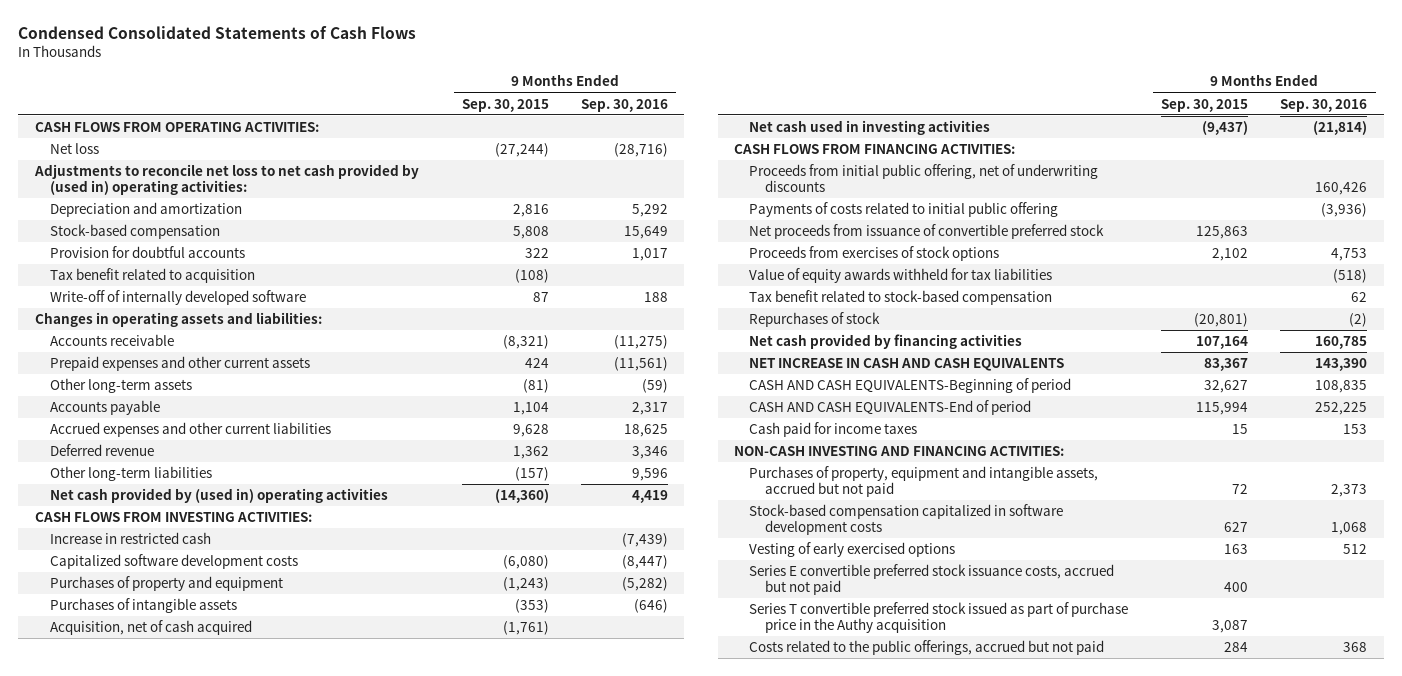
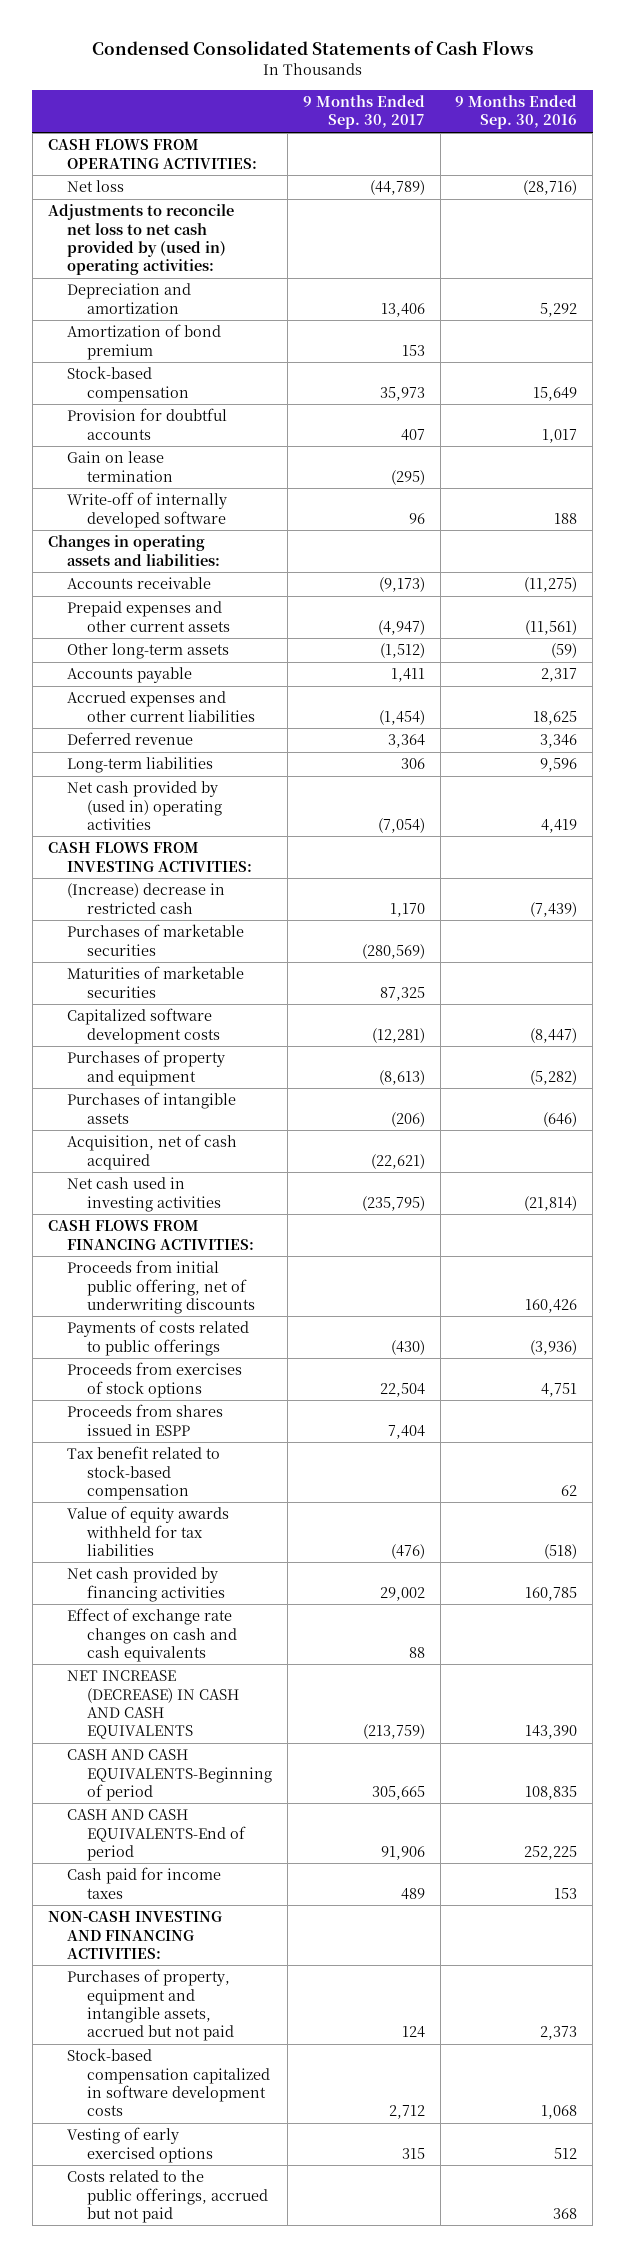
- | 9 Months Ended Sep. 30, 2015 | 9 Months Ended Sep. 30, 2016
+ | 9 Months Ended Sep. 30, 2017 | 9 Months Ended Sep. 30, 2016
+ Amortization of bond premium | 153 |
- Tax benefit related to acquisition | (108) |
+ Gain on lease termination | (295) |
- Other long-term liabilities | (157) | 9,596
+ Long-term liabilities | 306 | 9,596
- Increase in restricted cash | | (7,439)
+ (Increase) decrease in restricted cash | 1,170 | (7,439)
+ Purchases of marketable securities | (280,569) |
+ Maturities of marketable securities | 87,325 |
- Payments of costs related to initial public offering | | (3,936)
- Net proceeds from issuance of convertible preferred stock | 125,863 |
- Proceeds from exercises of stock options | 2,102 | 4,753
+ Payments of costs related to public offerings | (430) | (3,936)
+ Proceeds from exercises of stock options | 22,504 | 4,751
+ Proceeds from shares issued in ESPP | 7,404 |
- Repurchases of stock | (20,801) | (2)
moved down: Value of equity awards withheld for tax liabilities | (476) | (518)
- NET INCREASE IN CASH AND CASH EQUIVALENTS | 83,367 | 143,390
+ Effect of exchange rate changes on cash and cash equivalents | 88 |
+ NET INCREASE (DECREASE) IN CASH AND CASH EQUIVALENTS | (213,759) | 143,390
- Series E convertible preferred stock issuance costs, accrued but not paid | 400 |
- Series T convertible preferred stock issued as part of purchase price in the Authy acquisition | 3,087 |

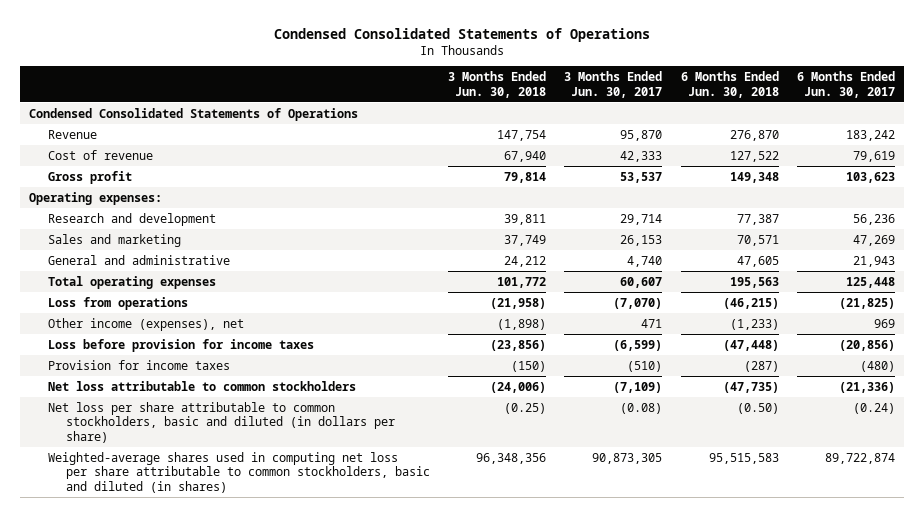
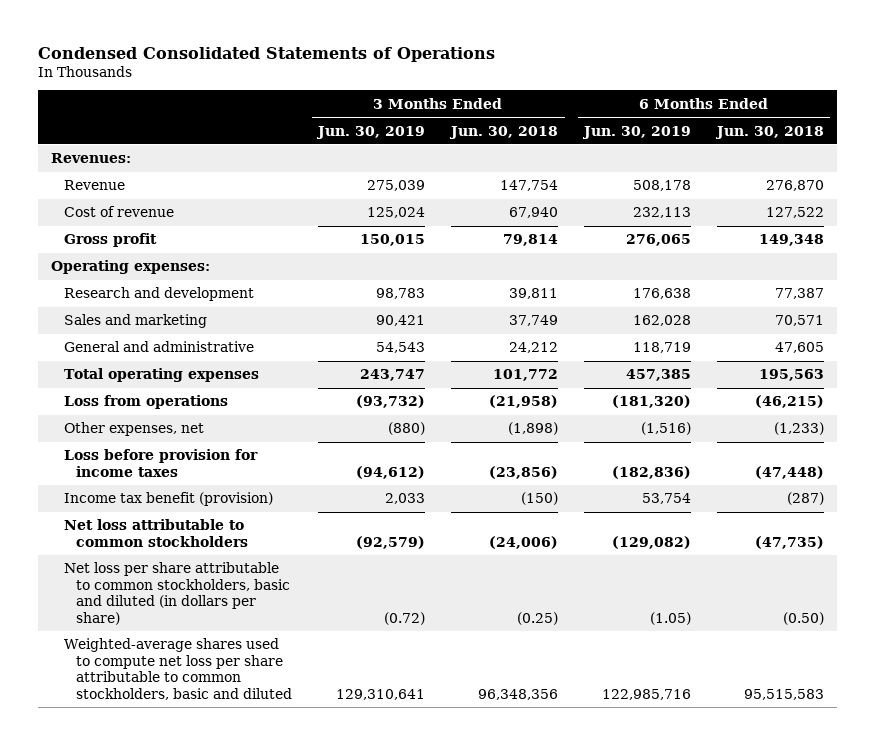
- | 3 Months Ended Jun. 30, 2018 | 3 Months Ended Jun. 30, 2017 | 6 Months Ended Jun. 30, 2018 | 6 Months Ended Jun. 30, 2017
+ | 3 Months Ended Jun. 30, 2019 | 3 Months Ended Jun. 30, 2018 | 6 Months Ended Jun. 30, 2019 | 6 Months Ended Jun. 30, 2018
- Condensed Consolidated Statements of Operations
+ Revenues:
- Other income (expenses), net | (1,898) | 471 | (1,233) | 969
+ Other expenses, net | (880) | (1,898) | (1,516) | (1,233)
- Provision for income taxes | (150) | (510) | (287) | (480)
+ Income tax benefit (provision) | 2,033 | (150) | 53,754 | (287)
- Weighted-average shares used in computing net loss per share attributable to common stockholders, basic and diluted (in shares) | 96,348,356 | 90,873,305 | 95,515,583 | 89,722,874
+ Weighted-average shares used to compute net loss per share attributable to common stockholders, basic and diluted | 129,310,641 | 96,348,356 | 122,985,716 | 95,515,583

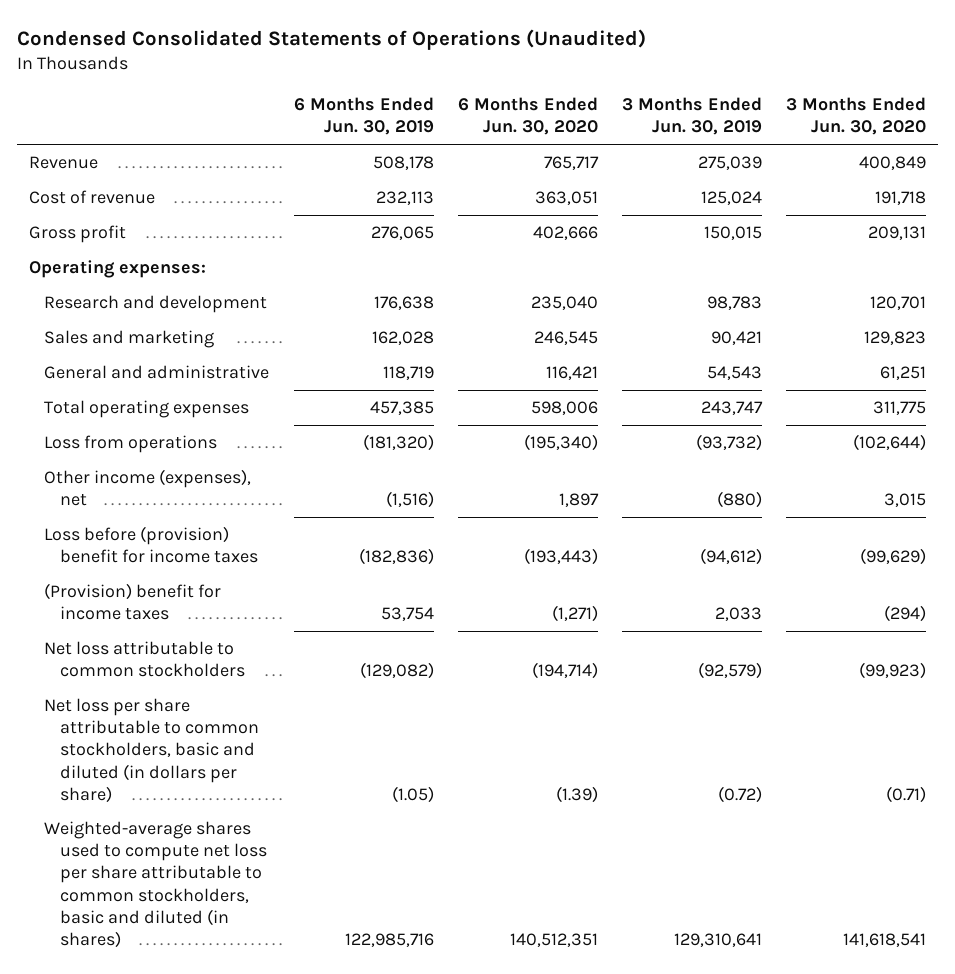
- Condensed Consolidated Statements of Operations
+ Condensed Consolidated Statements of Operations (Unaudited)
- | 3 Months Ended Jun. 30, 2019 | 3 Months Ended Jun. 30, 2018 | 6 Months Ended Jun. 30, 2019 | 6 Months Ended Jun. 30, 2018
+ | 6 Months Ended Jun. 30, 2019 | 6 Months Ended Jun. 30, 2020 | 3 Months Ended Jun. 30, 2019 | 3 Months Ended Jun. 30, 2020
- Revenues:
- Other expenses, net | (880) | (1,898) | (1,516) | (1,233)
- Loss before provision for income taxes | (94,612) | (23,856) | (182,836) | (47,448)
- Income tax benefit (provision) | 2,033 | (150) | 53,754 | (287)
+ Other income (expenses), net | (1,516) | 1,897 | (880) | 3,015
+ Loss before (provision) benefit for income taxes | (182,836) | (193,443) | (94,612) | (99,629)
+ (Provision) benefit for income taxes | 53,754 | (1,271) | 2,033 | (294)
- Weighted-average shares used to compute net loss per share attributable to common stockholders, basic and diluted | 129,310,641 | 96,348,356 | 122,985,716 | 95,515,583
+ Weighted-average shares used to compute net loss per share attributable to common stockholders, basic and diluted (in shares) | 122,985,716 | 140,512,351 | 129,310,641 | 141,618,541

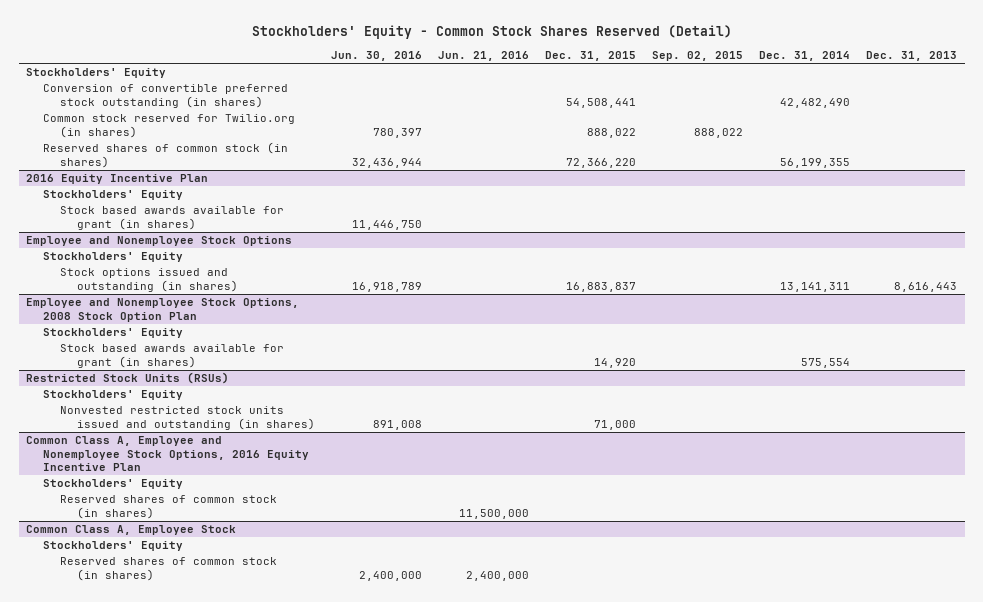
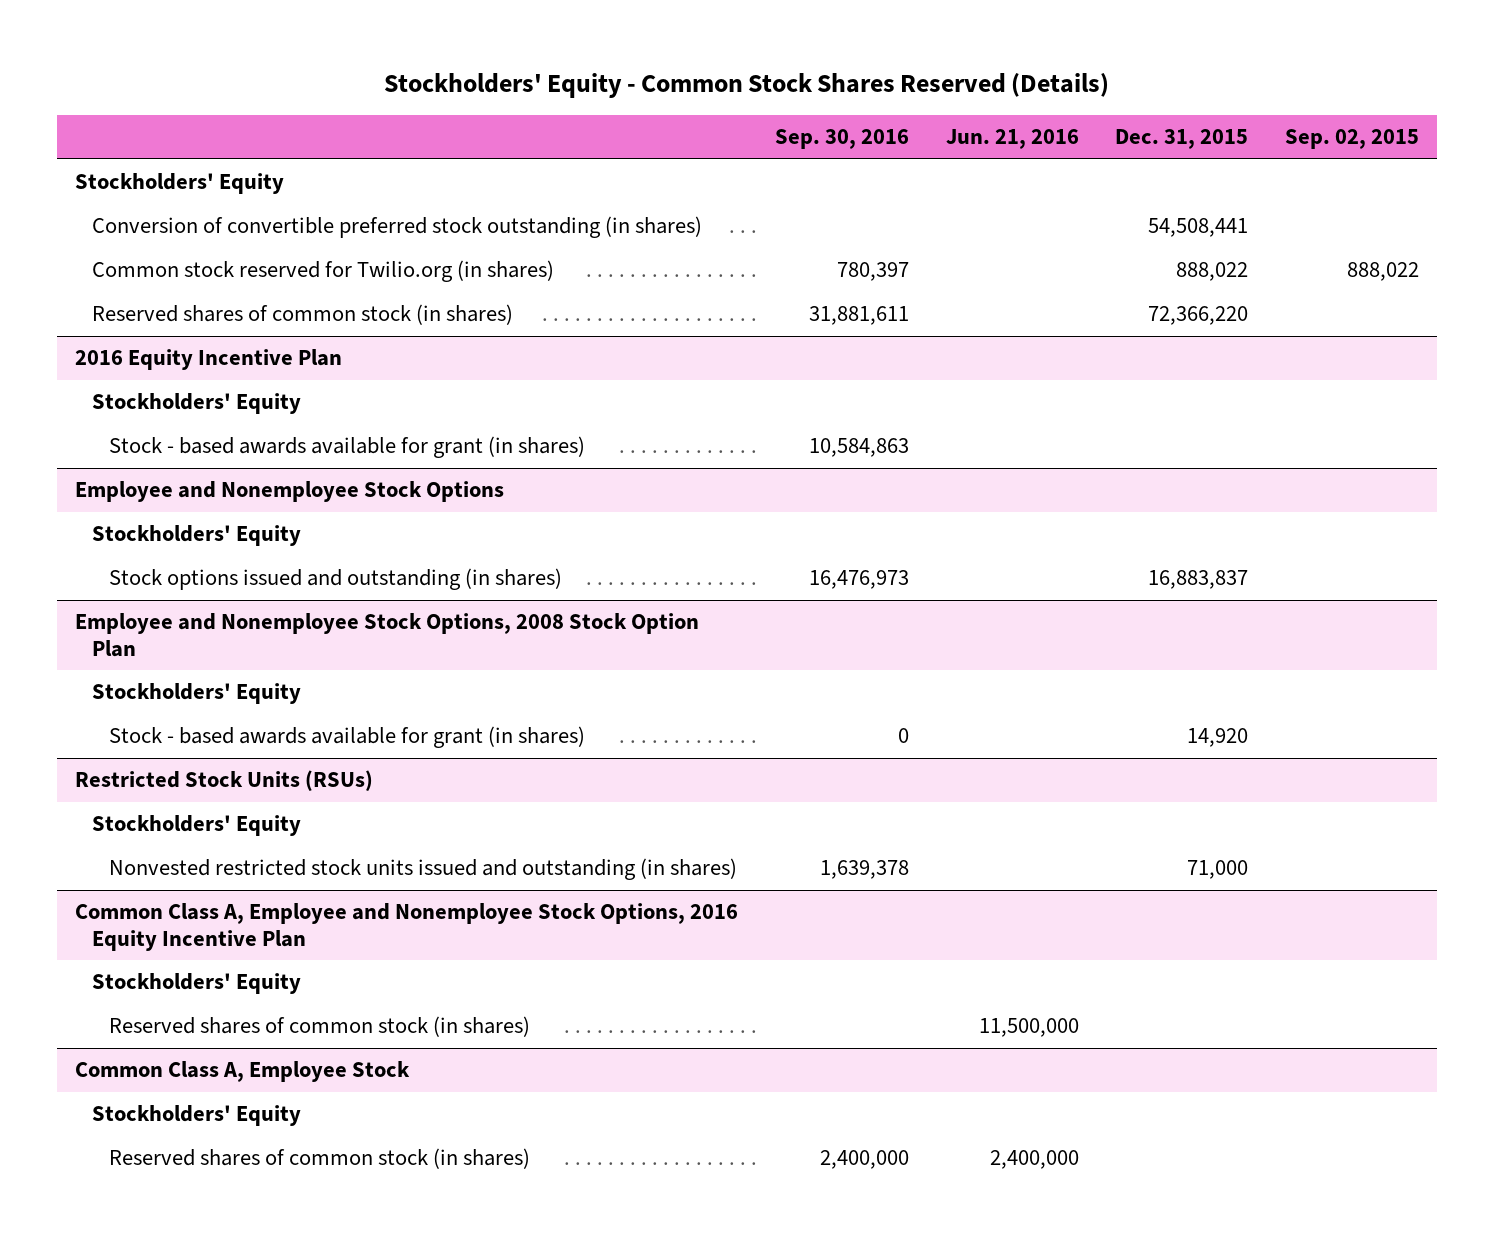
- Stockholders' Equity - Common Stock Shares Reserved (Detail)
+ Stockholders' Equity - Common Stock Shares Reserved (Details)
- | Jun. 30, 2016 | Jun. 21, 2016 | Dec. 31, 2015 | Sep. 02, 2015 | Dec. 31, 2014 | Dec. 31, 2013
+ | Sep. 30, 2016 | Jun. 21, 2016 | Dec. 31, 2015 | Sep. 02, 2015
@ 2016 Equity Incentive Plan
- Stock based awards available for grant (in shares) | 11,446,750 | | | | |
+ Stock - based awards available for grant (in shares) | 10,584,863 | | |
@ Employee and Nonemployee Stock Options, 2008 Stock Option Plan
- Stock based awards available for grant (in shares) | | | 14,920 | | 575,554 |
+ Stock - based awards available for grant (in shares) | 0 | | 14,920 |

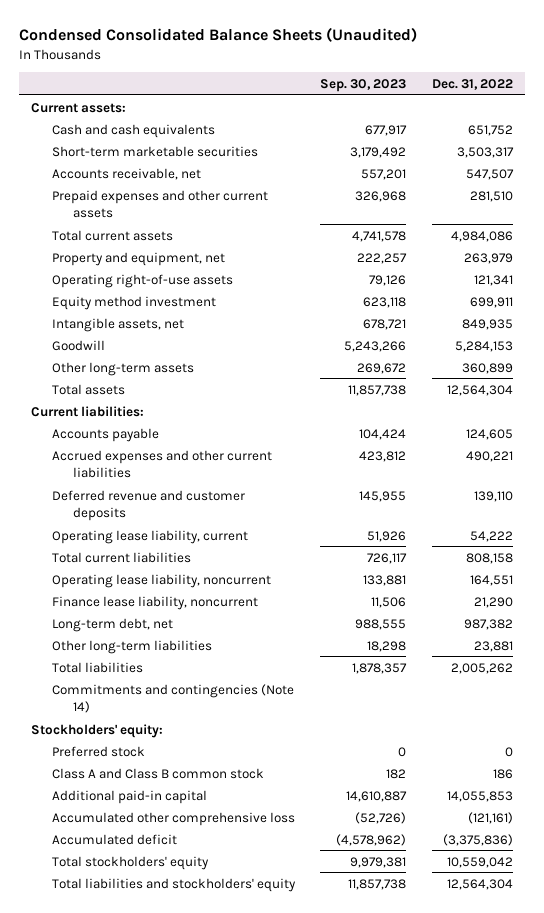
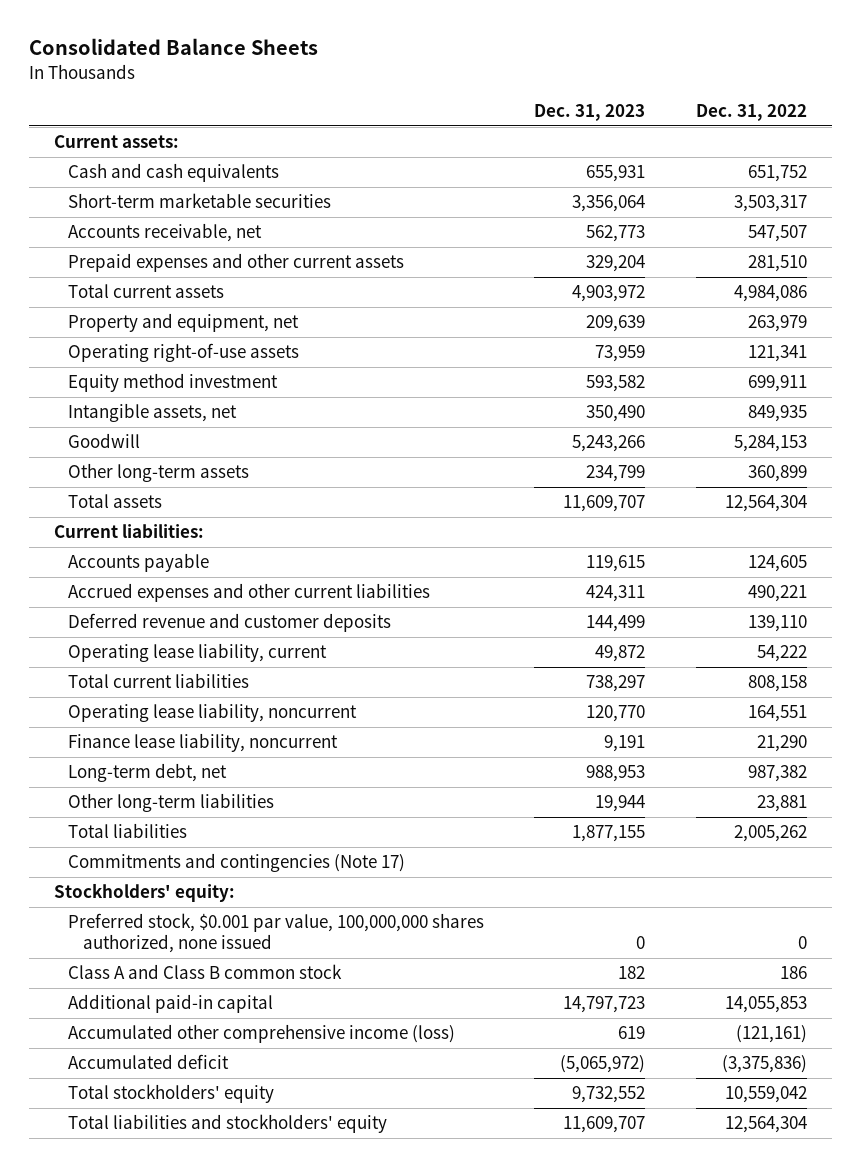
- Condensed Consolidated Balance Sheets (Unaudited)
+ Consolidated Balance Sheets
- | Sep. 30, 2023 | Dec. 31, 2022
+ | Dec. 31, 2023 | Dec. 31, 2022
- Commitments and contingencies (Note 14)
+ Commitments and contingencies (Note 17)
- Preferred stock | 0 | 0
+ Preferred stock, $0.001 par value, 100,000,000 shares authorized, none issued | 0 | 0
- Accumulated other comprehensive loss | (52,726) | (121,161)
+ Accumulated other comprehensive income (loss) | 619 | (121,161)

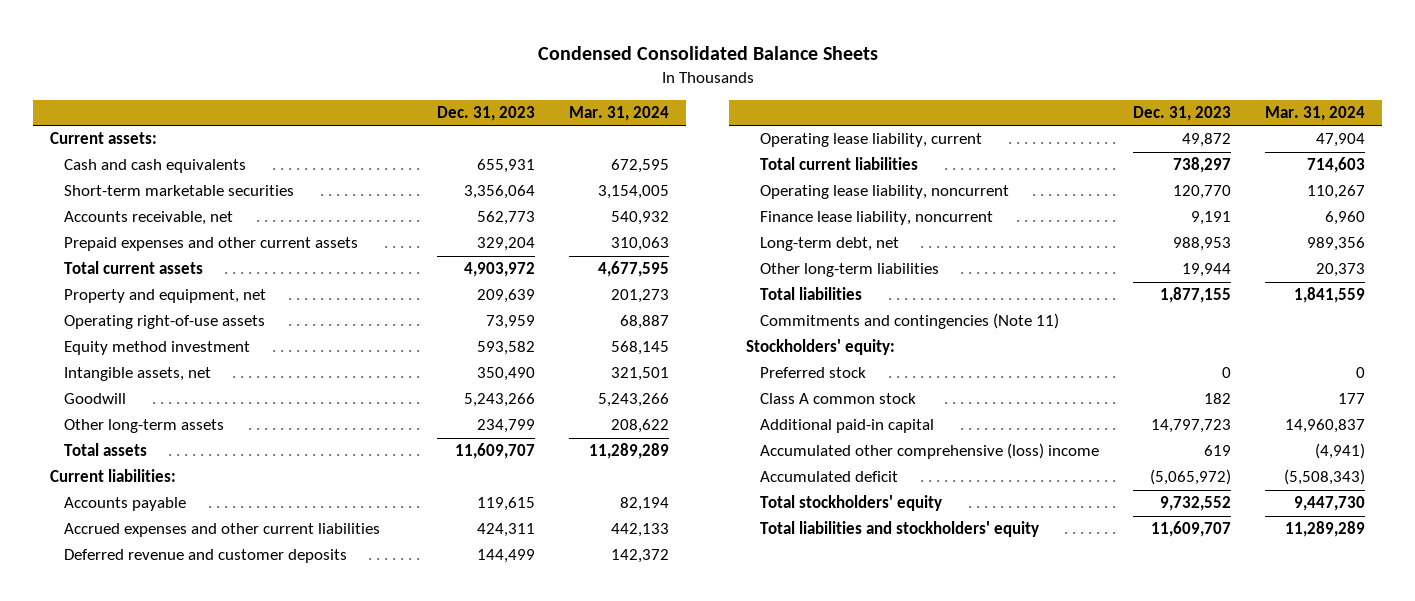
- Consolidated Balance Sheets
+ Condensed Consolidated Balance Sheets
- | Dec. 31, 2023 | Dec. 31, 2022
+ | Dec. 31, 2023 | Mar. 31, 2024
- Commitments and contingencies (Note 17)
+ Commitments and contingencies (Note 11)
- Preferred stock, $0.001 par value, 100,000,000 shares authorized, none issued | 0 | 0
- Class A and Class B common stock | 182 | 186
+ Preferred stock | 0 | 0
+ Class A common stock | 182 | 177
- Accumulated other comprehensive income (loss) | 619 | (121,161)
+ Accumulated other comprehensive (loss) income | 619 | (4,941)

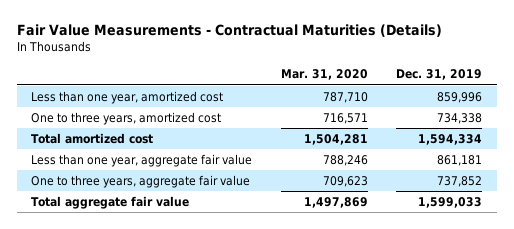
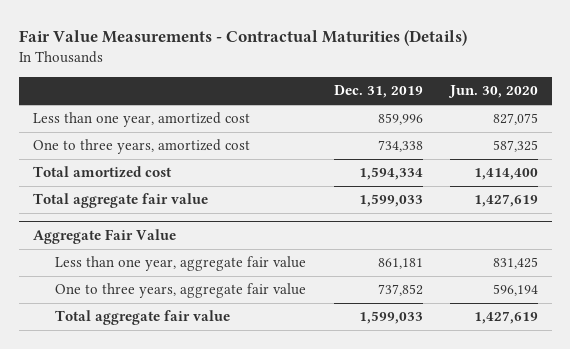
- | Mar. 31, 2020 | Dec. 31, 2019
+ | Dec. 31, 2019 | Jun. 30, 2020
+ Total aggregate fair value | 1,599,033 | 1,427,619
+ Aggregate Fair Value

